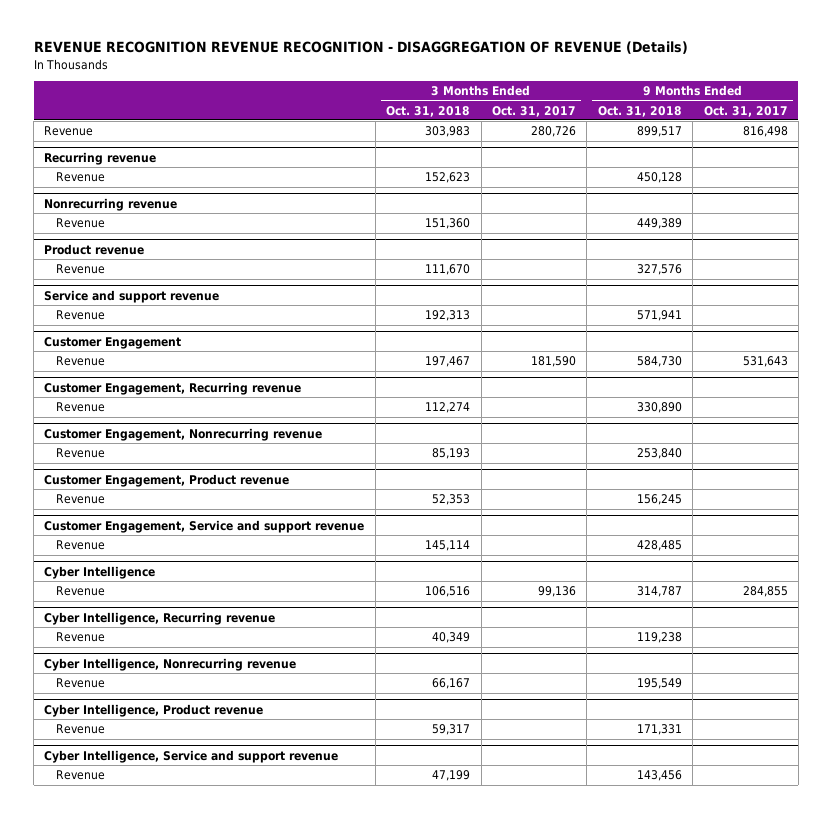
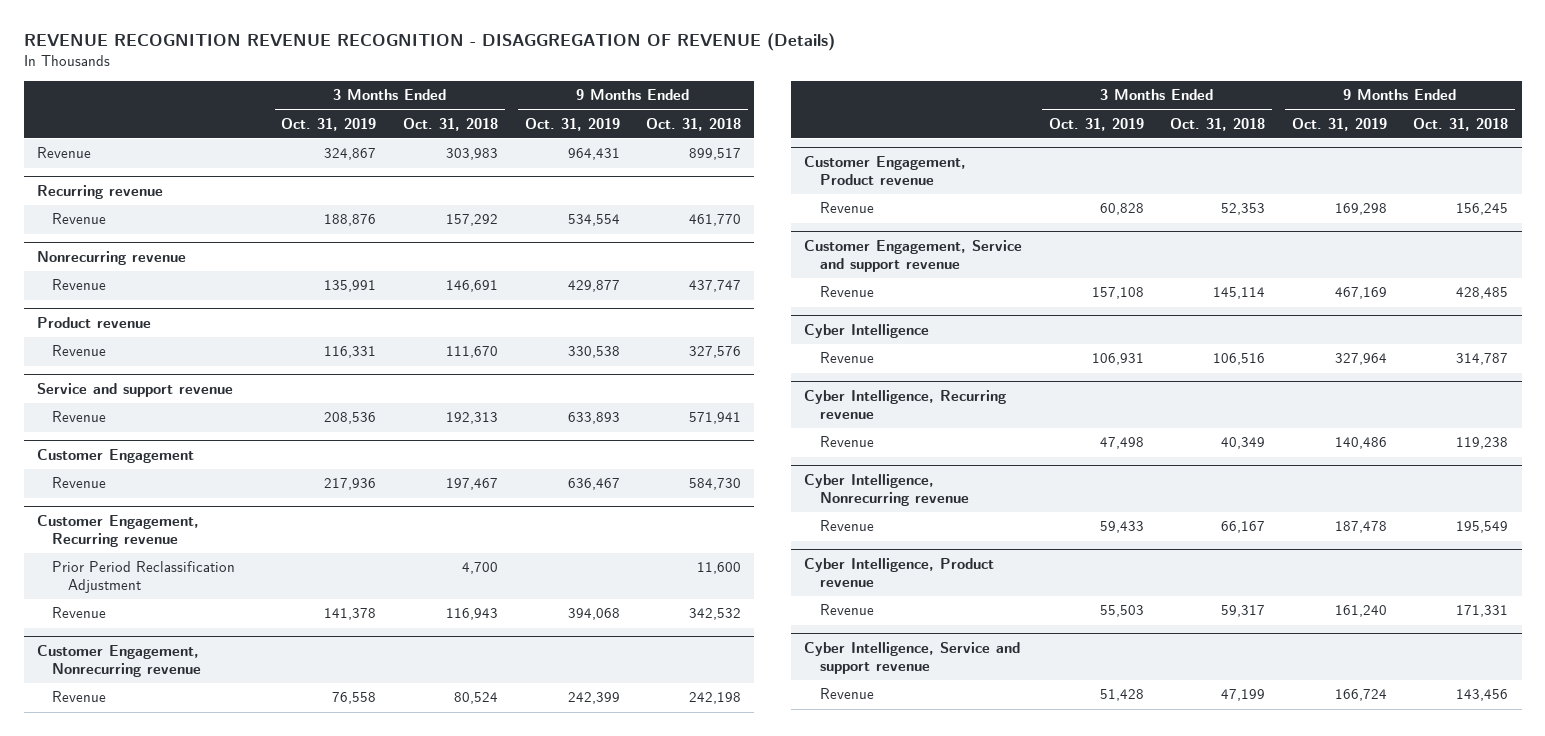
- | 3 Months Ended Oct. 31, 2018 | 3 Months Ended Oct. 31, 2017 | 9 Months Ended Oct. 31, 2018 | 9 Months Ended Oct. 31, 2017
+ | 3 Months Ended Oct. 31, 2019 | 3 Months Ended Oct. 31, 2018 | 9 Months Ended Oct. 31, 2019 | 9 Months Ended Oct. 31, 2018
@ Recurring revenue
- Revenue | 152,623 | | 450,128 |
+ Revenue | 188,876 | 157,292 | 534,554 | 461,770
@ Nonrecurring revenue
- Revenue | 151,360 | | 449,389 |
+ Revenue | 135,991 | 146,691 | 429,877 | 437,747
@ Customer Engagement, Recurring revenue
- Revenue | 112,274 | | 330,890 |
+ Prior Period Reclassification Adjustment | | 4,700 | | 11,600
+ Revenue | 141,378 | 116,943 | 394,068 | 342,532
@ Customer Engagement, Nonrecurring revenue
- Revenue | 85,193 | | 253,840 |
+ Revenue | 76,558 | 80,524 | 242,399 | 242,198

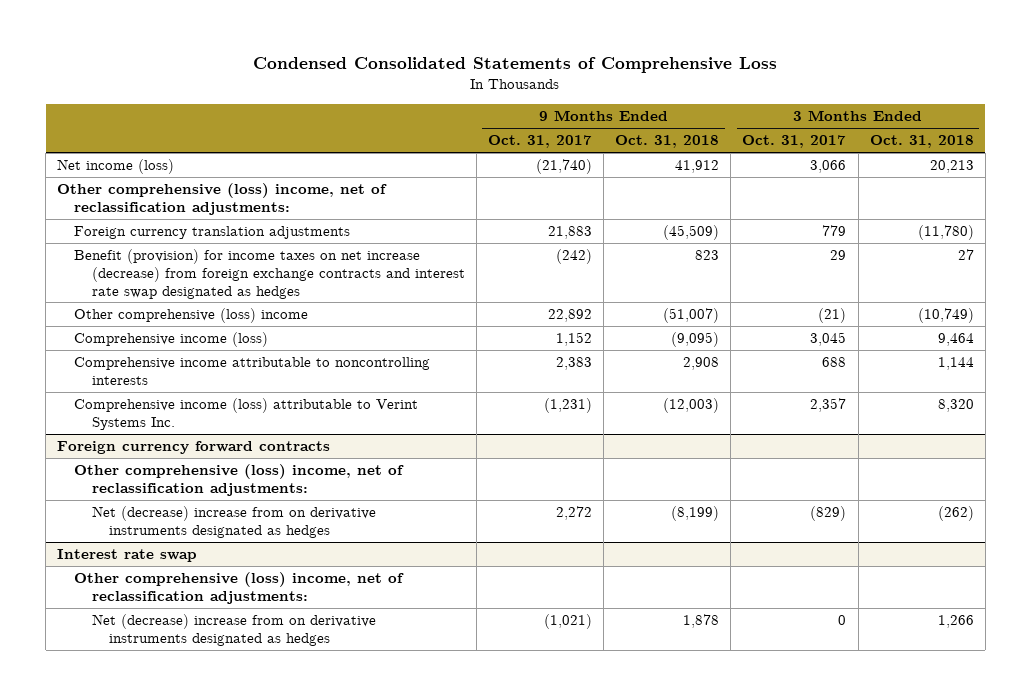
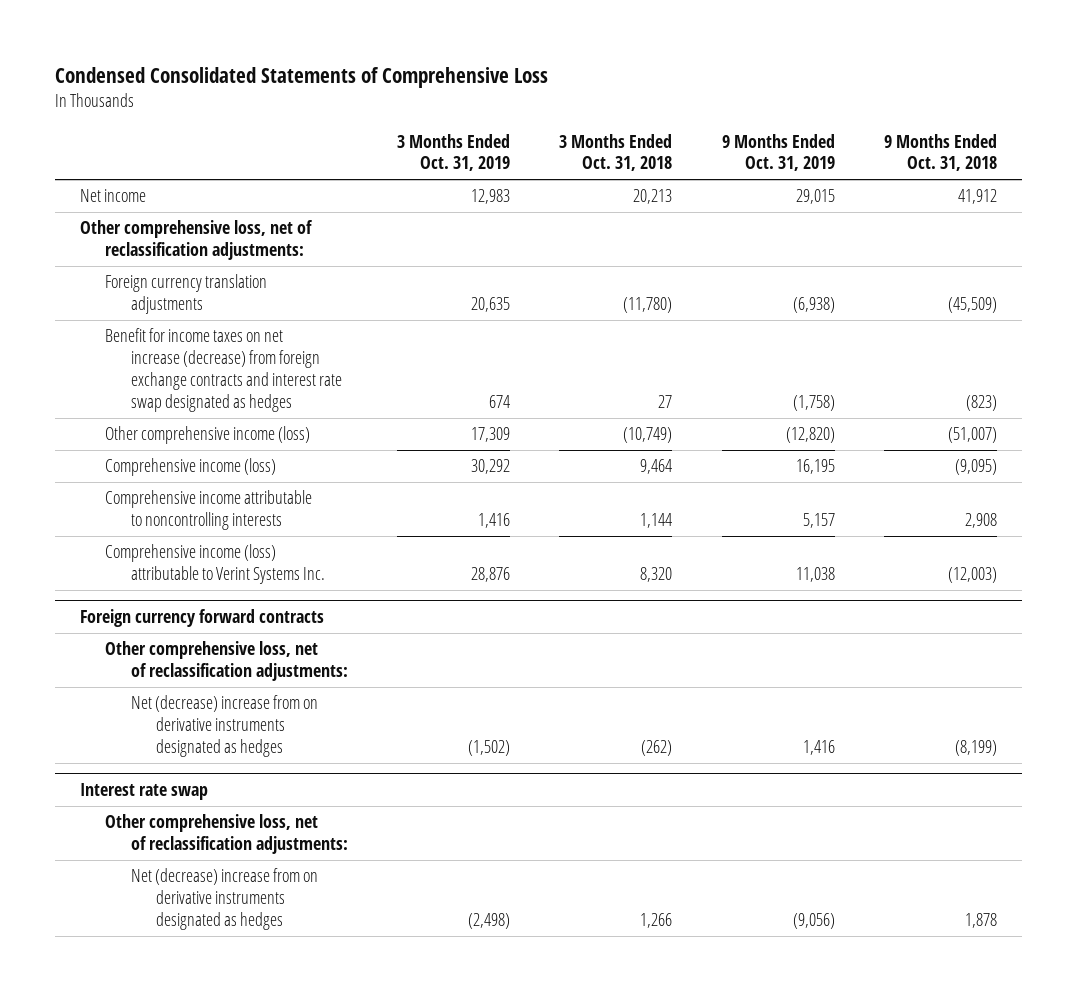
- | 9 Months Ended Oct. 31, 2017 | 9 Months Ended Oct. 31, 2018 | 3 Months Ended Oct. 31, 2017 | 3 Months Ended Oct. 31, 2018
+ | 3 Months Ended Oct. 31, 2019 | 3 Months Ended Oct. 31, 2018 | 9 Months Ended Oct. 31, 2019 | 9 Months Ended Oct. 31, 2018
- Net income (loss) | (21,740) | 41,912 | 3,066 | 20,213
- Other comprehensive (loss) income, net of reclassification adjustments:
+ Net income | 12,983 | 20,213 | 29,015 | 41,912
+ Other comprehensive loss, net of reclassification adjustments:
- Benefit (provision) for income taxes on net increase (decrease) from foreign exchange contracts and interest rate swap designated as hedges | (242) | 823 | 29 | 27
- Other comprehensive (loss) income | 22,892 | (51,007) | (21) | (10,749)
+ Benefit for income taxes on net increase (decrease) from foreign exchange contracts and interest rate swap designated as hedges | 674 | 27 | (1,758) | (823)
+ Other comprehensive income (loss) | 17,309 | (10,749) | (12,820) | (51,007)
@ Foreign currency forward contracts
- Other comprehensive (loss) income, net of reclassification adjustments:
+ Other comprehensive loss, net of reclassification adjustments:
@ Interest rate swap
- Other comprehensive (loss) income, net of reclassification adjustments:
+ Other comprehensive loss, net of reclassification adjustments:

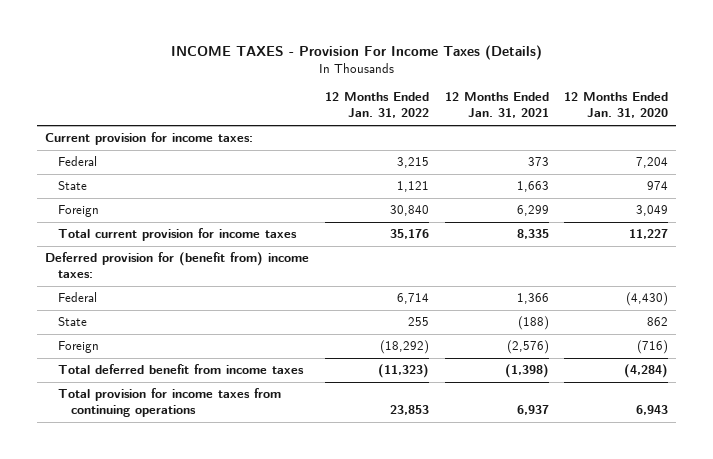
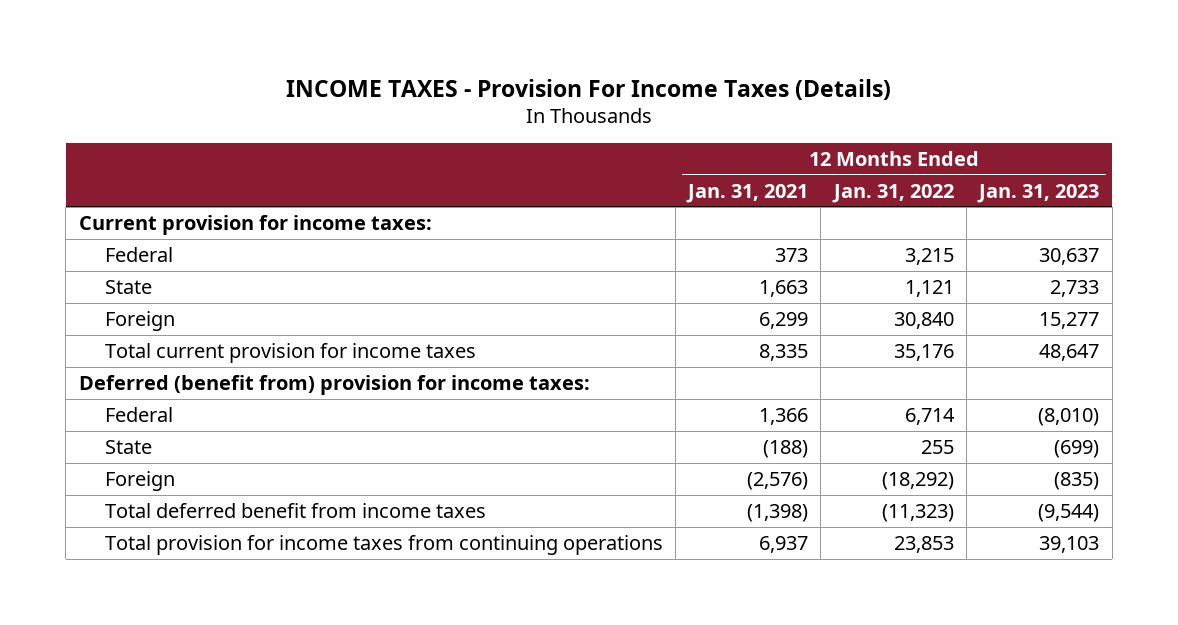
- | 12 Months Ended Jan. 31, 2022 | 12 Months Ended Jan. 31, 2021 | 12 Months Ended Jan. 31, 2020
+ | 12 Months Ended Jan. 31, 2021 | 12 Months Ended Jan. 31, 2022 | 12 Months Ended Jan. 31, 2023
- Deferred provision for (benefit from) income taxes:
+ Deferred (benefit from) provision for income taxes:

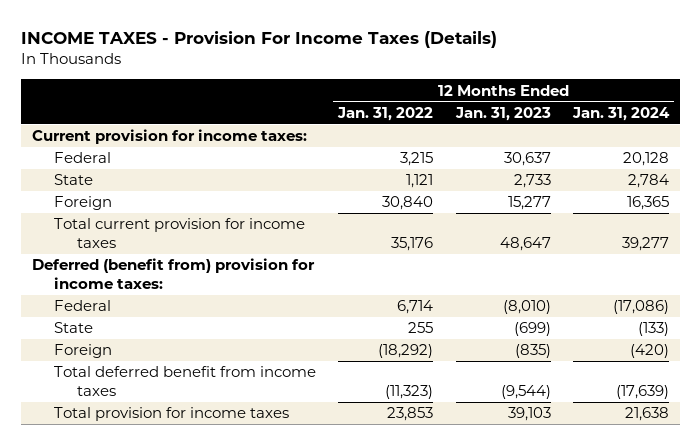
- | 12 Months Ended Jan. 31, 2021 | 12 Months Ended Jan. 31, 2022 | 12 Months Ended Jan. 31, 2023
+ | 12 Months Ended Jan. 31, 2022 | 12 Months Ended Jan. 31, 2023 | 12 Months Ended Jan. 31, 2024
- Total provision for income taxes from continuing operations | 6,937 | 23,853 | 39,103
+ Total provision for income taxes | 23,853 | 39,103 | 21,638

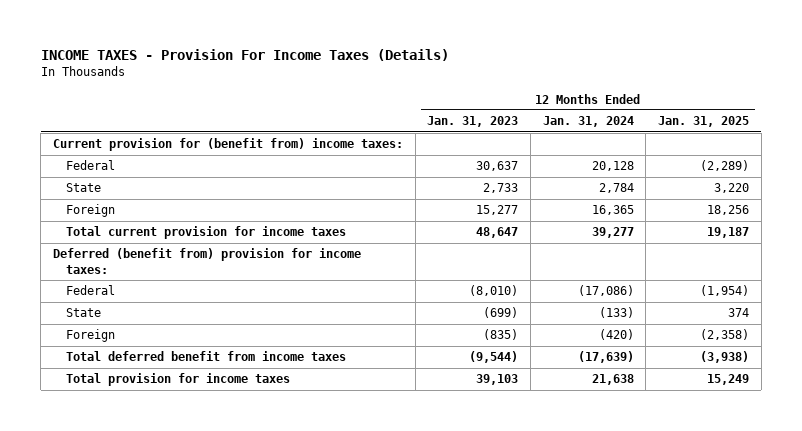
- | 12 Months Ended Jan. 31, 2022 | 12 Months Ended Jan. 31, 2023 | 12 Months Ended Jan. 31, 2024
+ | 12 Months Ended Jan. 31, 2023 | 12 Months Ended Jan. 31, 2024 | 12 Months Ended Jan. 31, 2025
- Current provision for income taxes:
+ Current provision for (benefit from) income taxes:

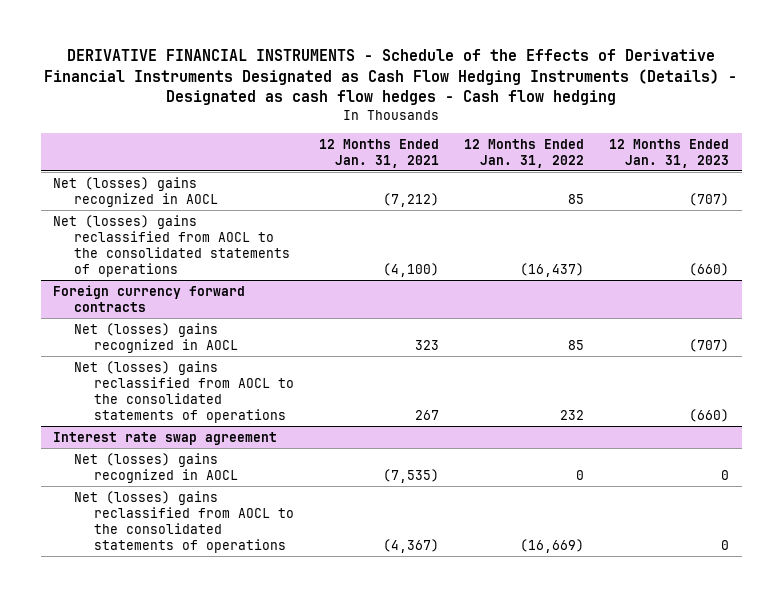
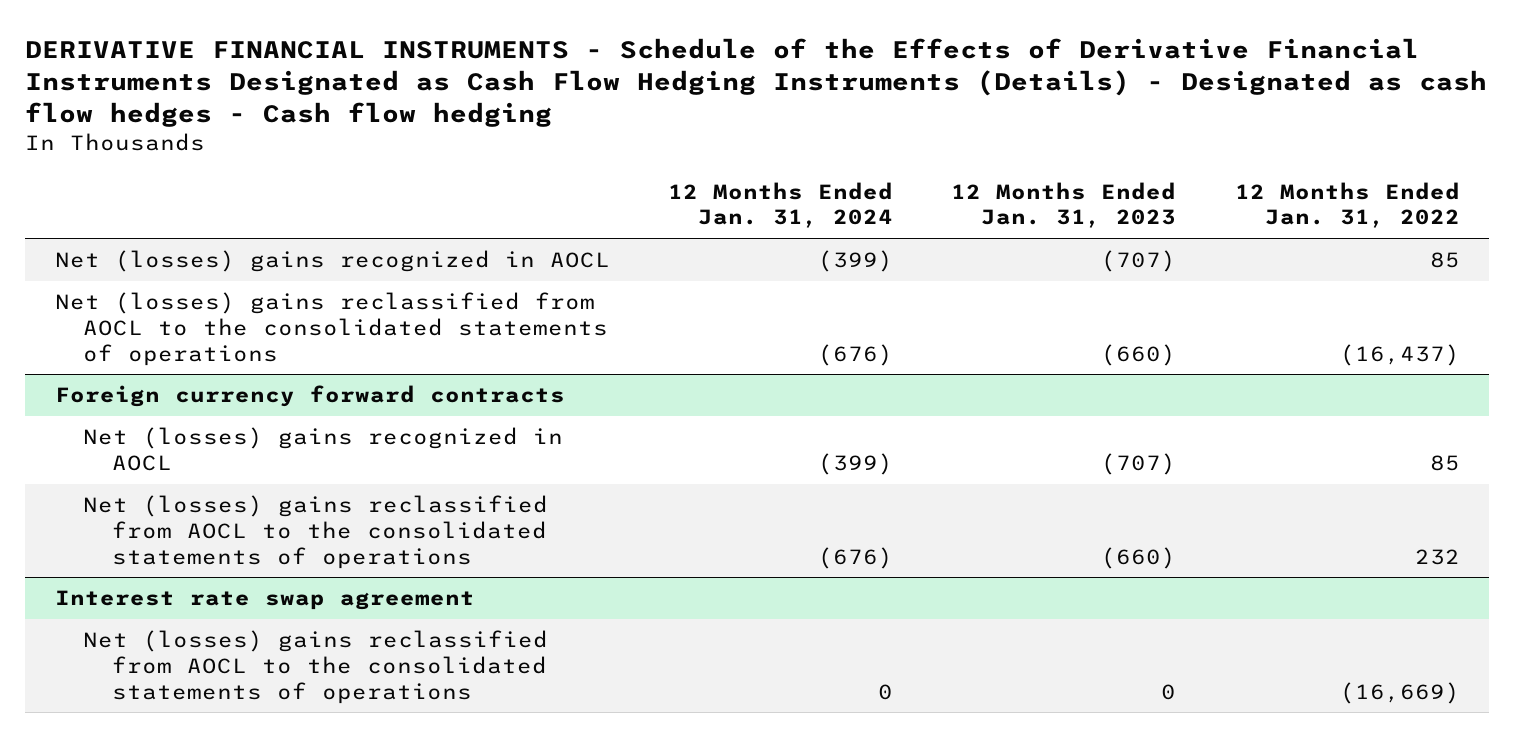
- | 12 Months Ended Jan. 31, 2021 | 12 Months Ended Jan. 31, 2022 | 12 Months Ended Jan. 31, 2023
+ | 12 Months Ended Jan. 31, 2024 | 12 Months Ended Jan. 31, 2023 | 12 Months Ended Jan. 31, 2022
@ Interest rate swap agreement
- Net (losses) gains recognized in AOCL | (7,535) | 0 | 0

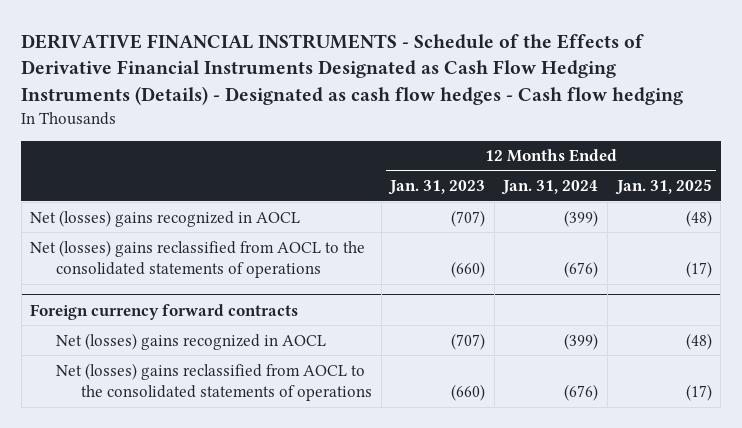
- | 12 Months Ended Jan. 31, 2024 | 12 Months Ended Jan. 31, 2023 | 12 Months Ended Jan. 31, 2022
+ | 12 Months Ended Jan. 31, 2023 | 12 Months Ended Jan. 31, 2024 | 12 Months Ended Jan. 31, 2025
- Interest rate swap agreement
- Net (losses) gains reclassified from AOCL to the consolidated statements of operations | 0 | 0 | (16,669)

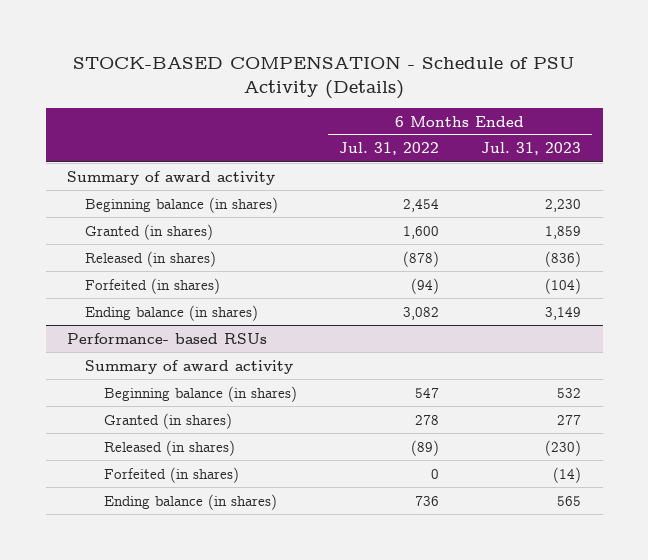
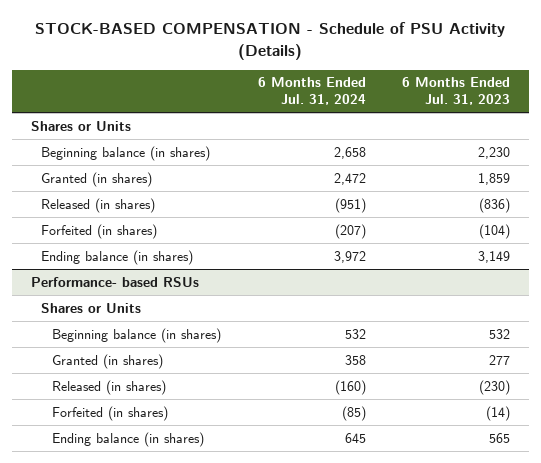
- | 6 Months Ended Jul. 31, 2022 | 6 Months Ended Jul. 31, 2023
+ | 6 Months Ended Jul. 31, 2024 | 6 Months Ended Jul. 31, 2023
- Summary of award activity
+ Shares or Units
@ Performance- based RSUs
- Summary of award activity
+ Shares or Units

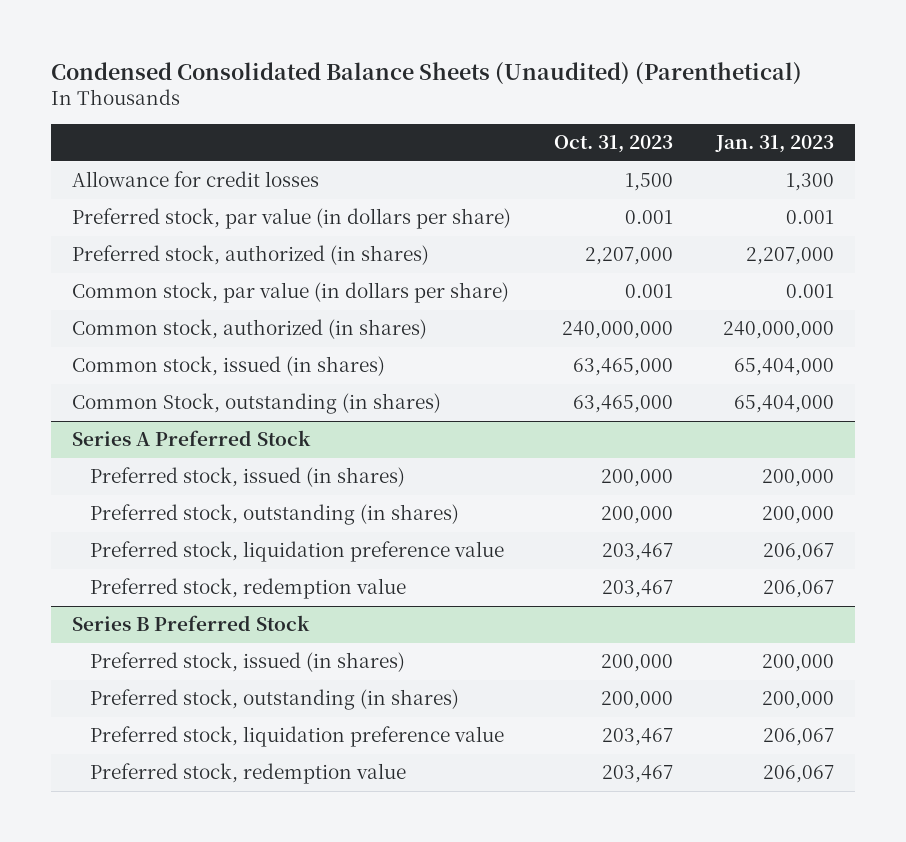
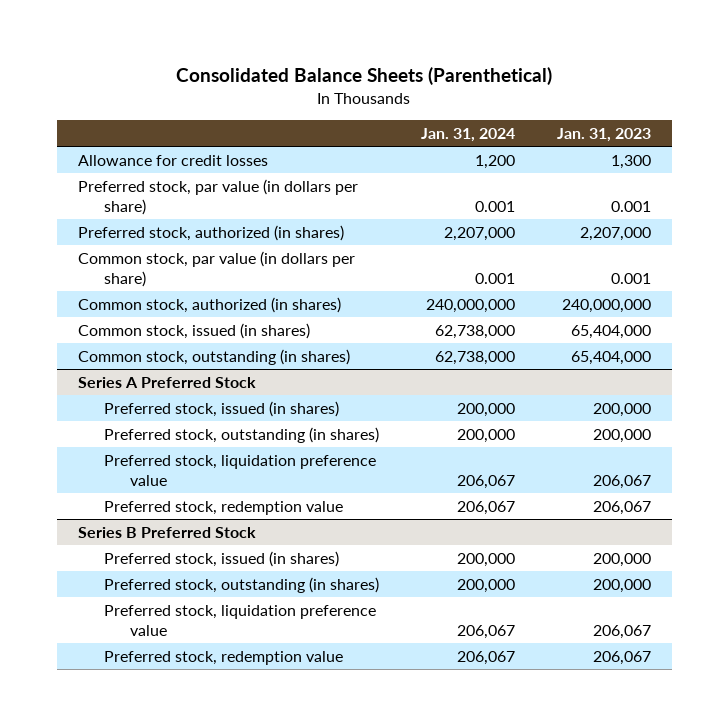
- Condensed Consolidated Balance Sheets (Unaudited) (Parenthetical)
+ Consolidated Balance Sheets (Parenthetical)
- | Oct. 31, 2023 | Jan. 31, 2023
+ | Jan. 31, 2024 | Jan. 31, 2023
- Common Stock, outstanding (in shares) | 63,465,000 | 65,404,000
+ Common stock, outstanding (in shares) | 62,738,000 | 65,404,000

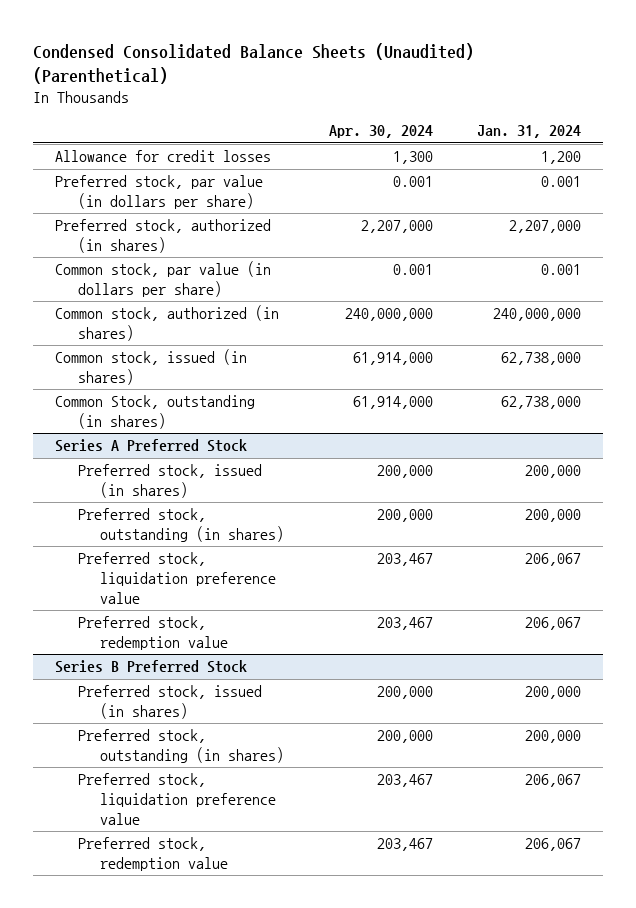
- Consolidated Balance Sheets (Parenthetical)
+ Condensed Consolidated Balance Sheets (Unaudited) (Parenthetical)
- | Jan. 31, 2024 | Jan. 31, 2023
+ | Apr. 30, 2024 | Jan. 31, 2024
- Common stock, outstanding (in shares) | 62,738,000 | 65,404,000
+ Common Stock, outstanding (in shares) | 61,914,000 | 62,738,000

